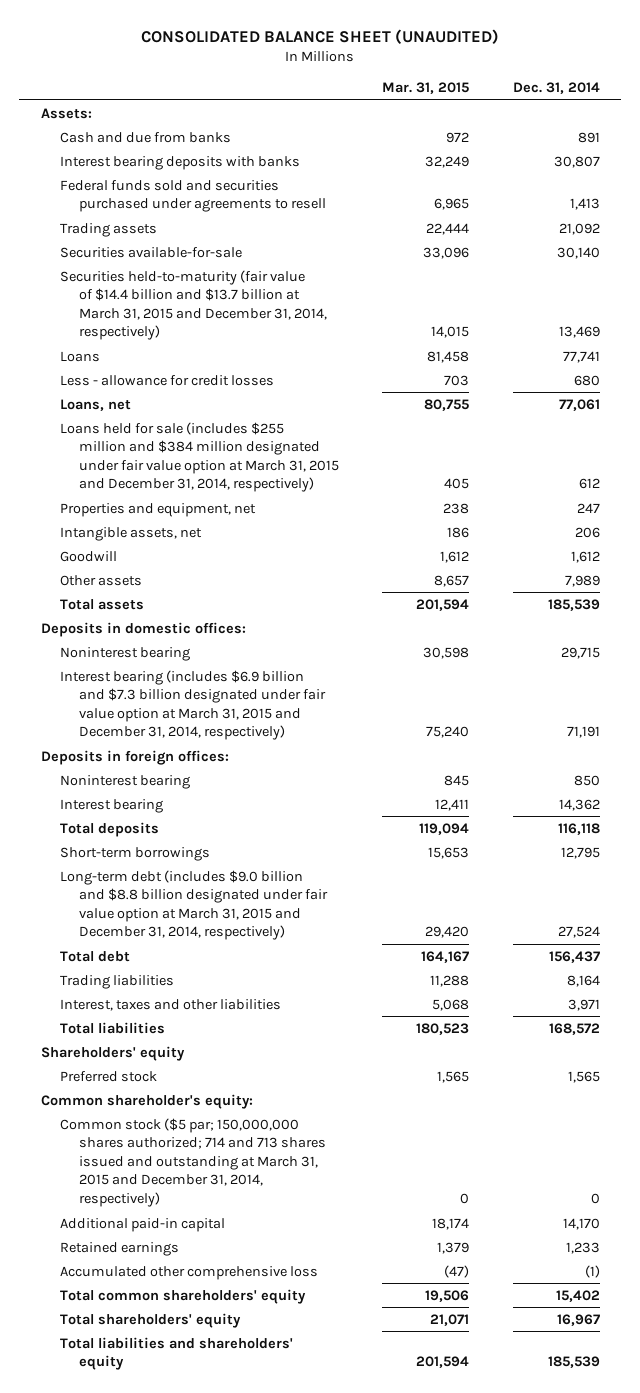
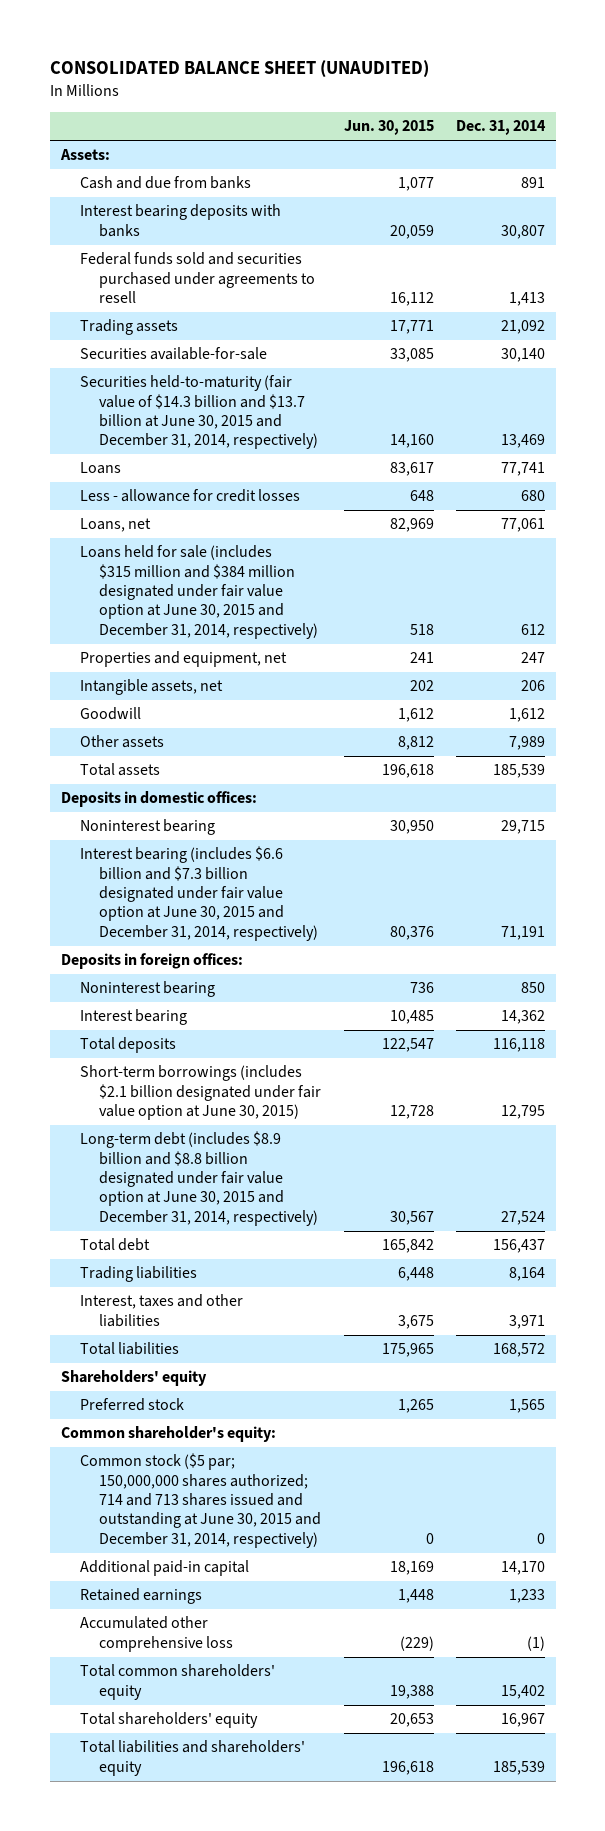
- | Mar. 31, 2015 | Dec. 31, 2014
+ | Jun. 30, 2015 | Dec. 31, 2014
- Securities held-to-maturity (fair value of $14.4 billion and $13.7 billion at March 31, 2015 and December 31, 2014, respectively) | 14,015 | 13,469
+ Securities held-to-maturity (fair value of $14.3 billion and $13.7 billion at June 30, 2015 and December 31, 2014, respectively) | 14,160 | 13,469
- Loans held for sale (includes $255 million and $384 million designated under fair value option at March 31, 2015 and December 31, 2014, respectively) | 405 | 612
+ Loans held for sale (includes $315 million and $384 million designated under fair value option at June 30, 2015 and December 31, 2014, respectively) | 518 | 612
- Interest bearing (includes $6.9 billion and $7.3 billion designated under fair value option at March 31, 2015 and December 31, 2014, respectively) | 75,240 | 71,191
+ Interest bearing (includes $6.6 billion and $7.3 billion designated under fair value option at June 30, 2015 and December 31, 2014, respectively) | 80,376 | 71,191
- Short-term borrowings | 15,653 | 12,795
- Long-term debt (includes $9.0 billion and $8.8 billion designated under fair value option at March 31, 2015 and December 31, 2014, respectively) | 29,420 | 27,524
+ Short-term borrowings (includes $2.1 billion designated under fair value option at June 30, 2015) | 12,728 | 12,795
+ Long-term debt (includes $8.9 billion and $8.8 billion designated under fair value option at June 30, 2015 and December 31, 2014, respectively) | 30,567 | 27,524
- Common stock ($5 par; 150,000,000 shares authorized; 714 and 713 shares issued and outstanding at March 31, 2015 and December 31, 2014, respectively) | 0 | 0
+ Common stock ($5 par; 150,000,000 shares authorized; 714 and 713 shares issued and outstanding at June 30, 2015 and December 31, 2014, respectively) | 0 | 0

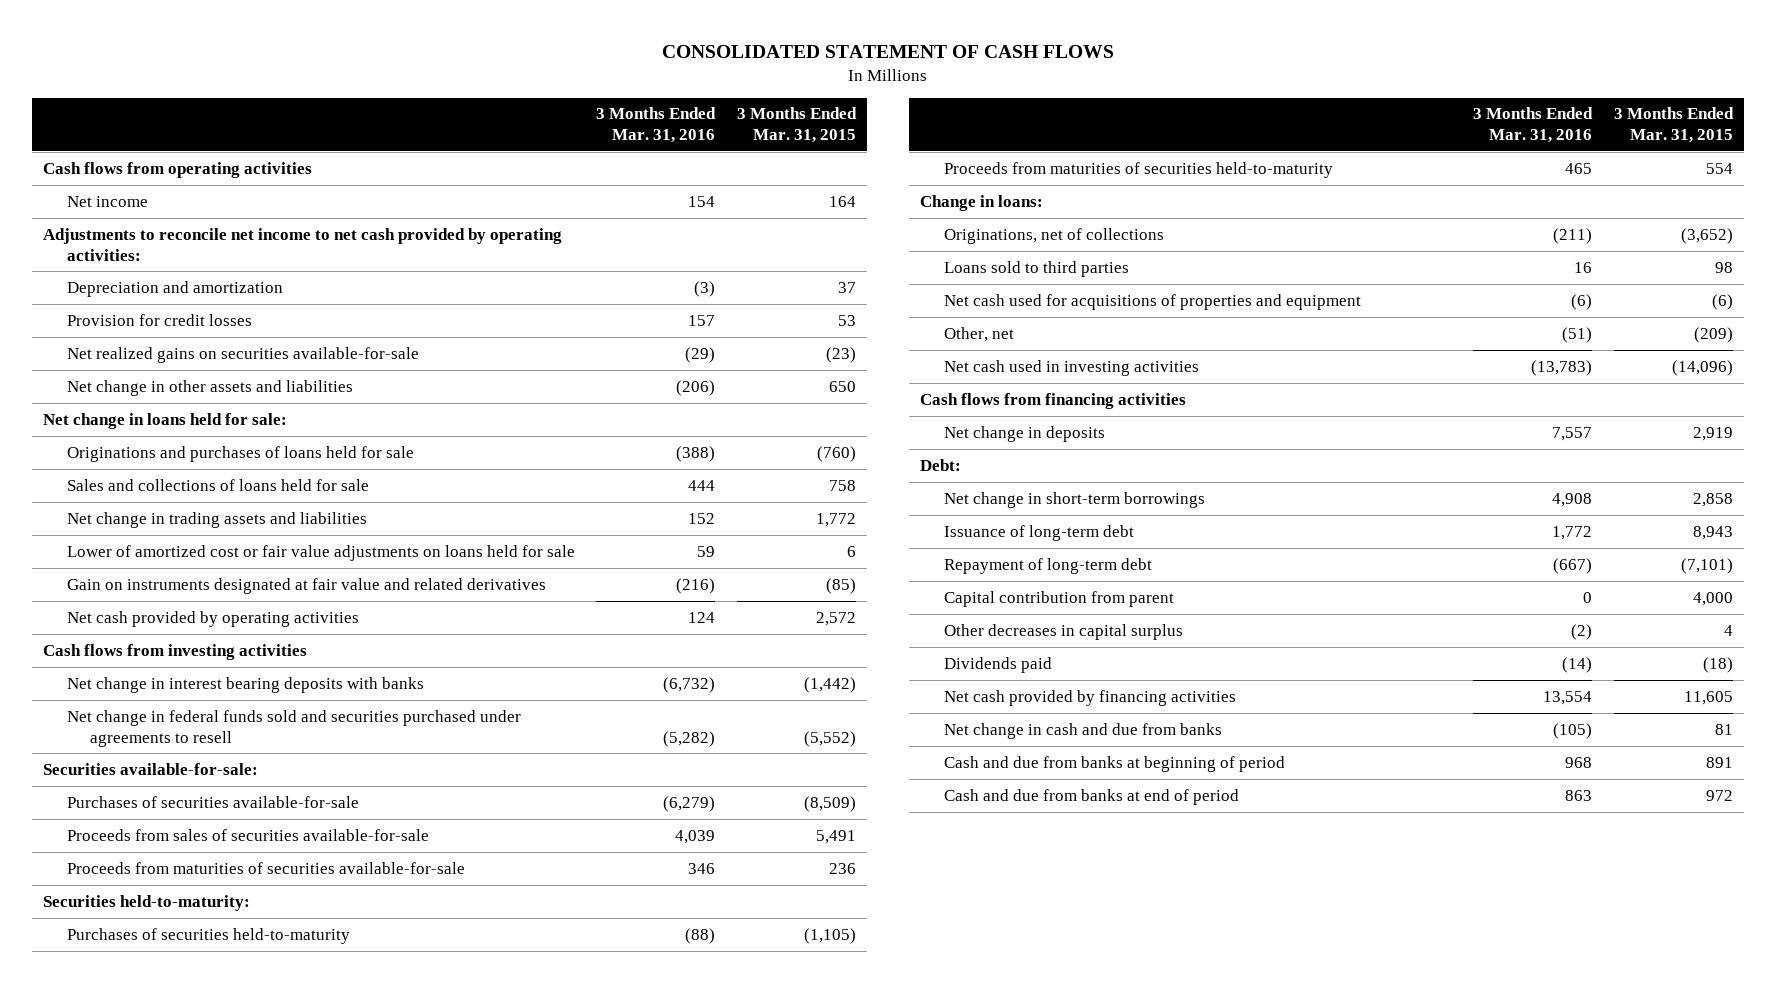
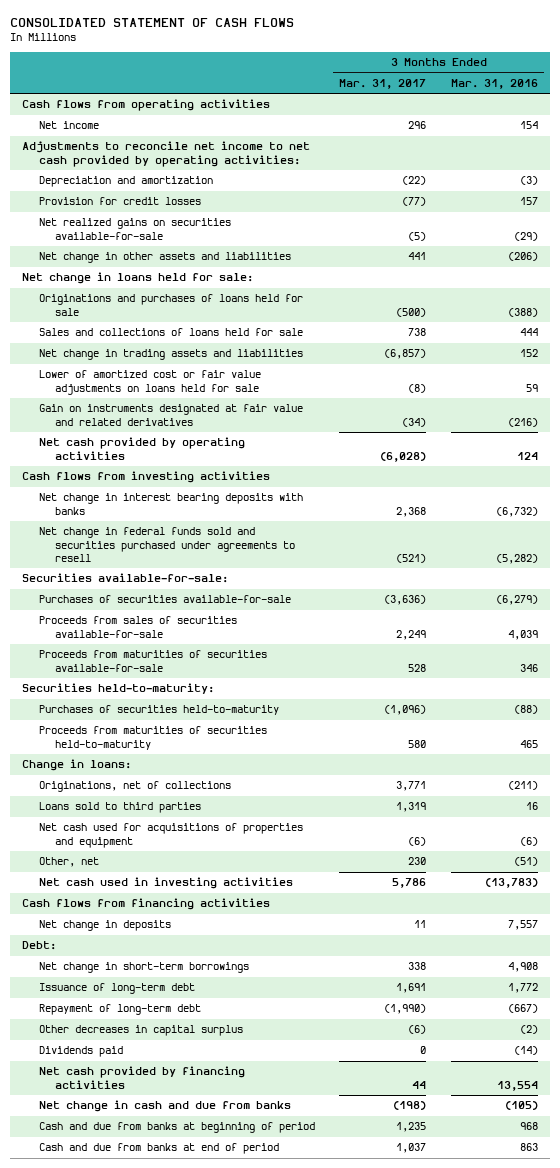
- | 3 Months Ended Mar. 31, 2016 | 3 Months Ended Mar. 31, 2015
+ | 3 Months Ended Mar. 31, 2017 | 3 Months Ended Mar. 31, 2016
- Capital contribution from parent | 0 | 4,000

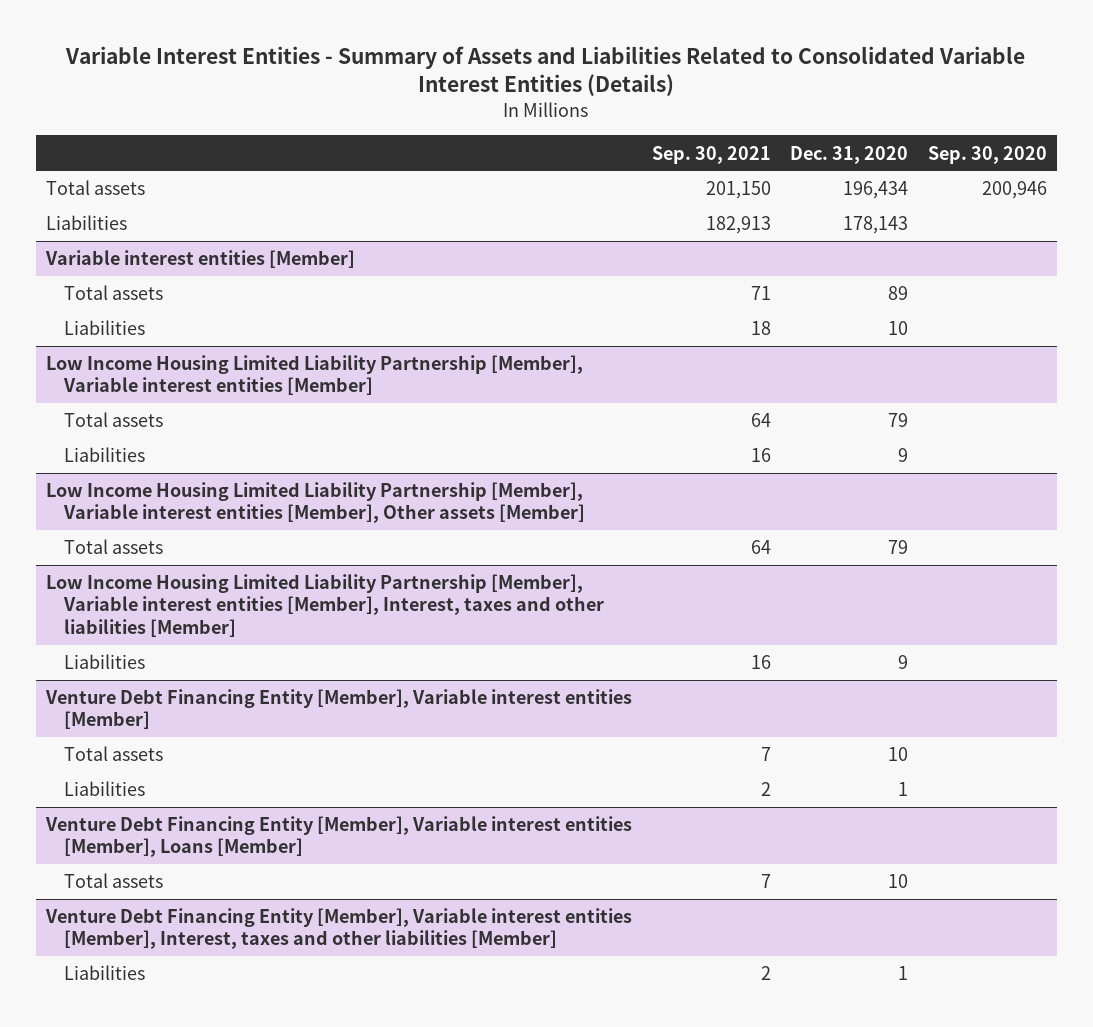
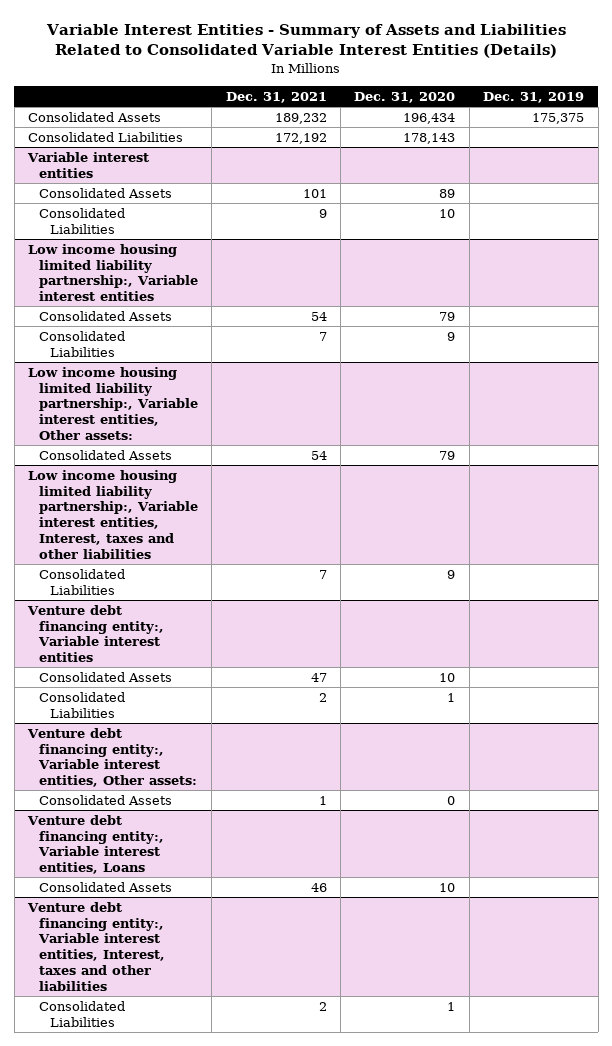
- | Sep. 30, 2021 | Dec. 31, 2020 | Sep. 30, 2020
+ | Dec. 31, 2021 | Dec. 31, 2020 | Dec. 31, 2019
- Total assets | 201,150 | 196,434 | 200,946
- Liabilities | 182,913 | 178,143 |
- Variable interest entities [Member]
- Total assets | 71 | 89 |
- Liabilities | 18 | 10 |
- Low Income Housing Limited Liability Partnership [Member], Variable interest entities [Member]
- Total assets | 64 | 79 |
- Liabilities | 16 | 9 |
- Low Income Housing Limited Liability Partnership [Member], Variable interest entities [Member], Other assets [Member]
- Total assets | 64 | 79 |
- Low Income Housing Limited Liability Partnership [Member], Variable interest entities [Member], Interest, taxes and other liabilities [Member]
- Liabilities | 16 | 9 |
- Venture Debt Financing Entity [Member], Variable interest entities [Member]
- Total assets | 7 | 10 |
- Liabilities | 2 | 1 |
- Venture Debt Financing Entity [Member], Variable interest entities [Member], Loans [Member]
- Total assets | 7 | 10 |
- Venture Debt Financing Entity [Member], Variable interest entities [Member], Interest, taxes and other liabilities [Member]
- Liabilities | 2 | 1 |
+ Consolidated Assets | 189,232 | 196,434 | 175,375
+ Consolidated Liabilities | 172,192 | 178,143 |
+ Variable interest entities
+ Consolidated Assets | 101 | 89 |
+ Consolidated Liabilities | 9 | 10 |
+ Low income housing limited liability partnership:, Variable interest entities
+ Consolidated Assets | 54 | 79 |
+ Consolidated Liabilities | 7 | 9 |
+ Low income housing limited liability partnership:, Variable interest entities, Other assets:
+ Consolidated Assets | 54 | 79 |
+ Low income housing limited liability partnership:, Variable interest entities, Interest, taxes and other liabilities
+ Consolidated Liabilities | 7 | 9 |
+ Venture debt financing entity:, Variable interest entities
+ Consolidated Assets | 47 | 10 |
+ Consolidated Liabilities | 2 | 1 |
+ Venture debt financing entity:, Variable interest entities, Other assets:
+ Consolidated Assets | 1 | 0 |
+ Venture debt financing entity:, Variable interest entities, Loans
+ Consolidated Assets | 46 | 10 |
+ Venture debt financing entity:, Variable interest entities, Interest, taxes and other liabilities
+ Consolidated Liabilities | 2 | 1 |

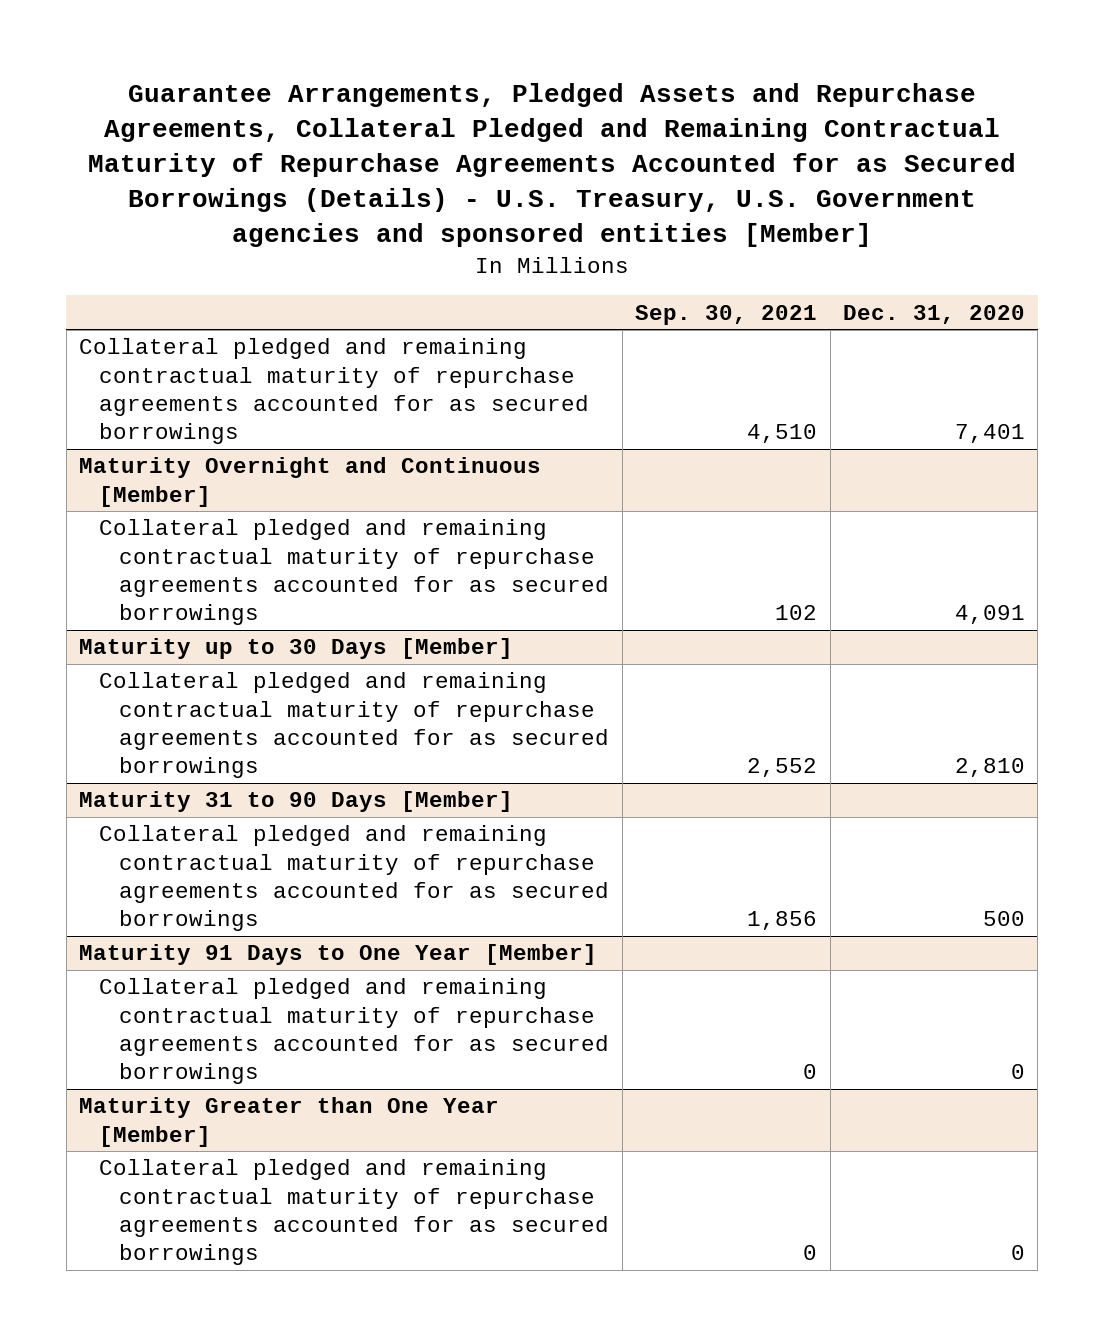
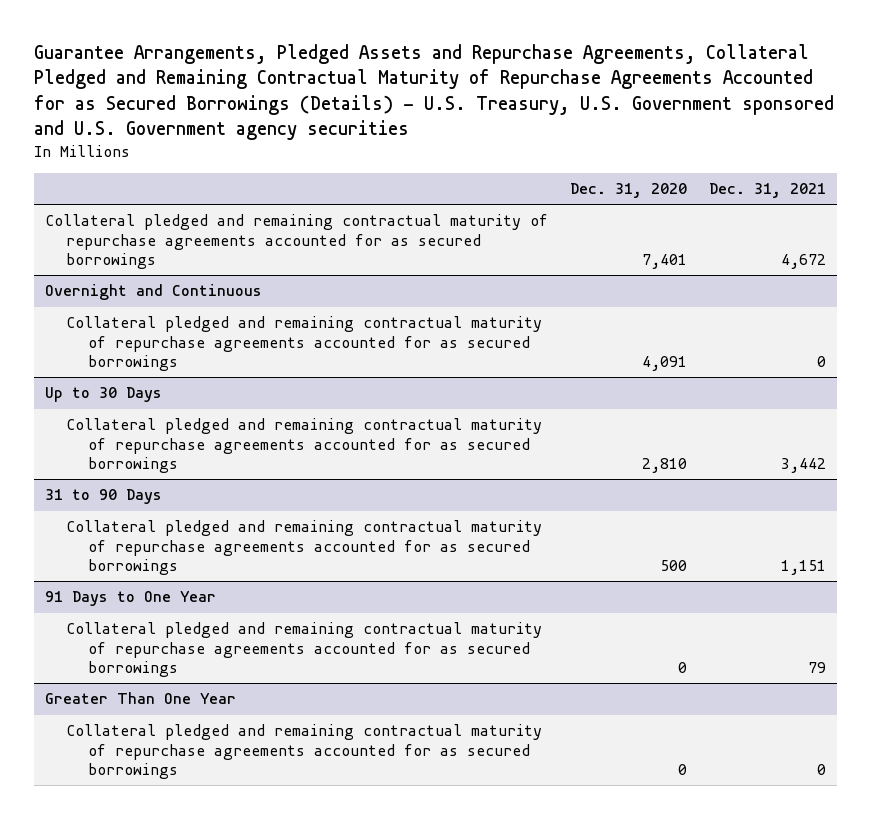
- Guarantee Arrangements, Pledged Assets and Repurchase Agreements, Collateral Pledged and Remaining Contractual Maturity of Repurchase Agreements Accounted for as Secured Borrowings (Details) - U.S. Treasury, U.S. Government agencies and sponsored entities [Member]
+ Guarantee Arrangements, Pledged Assets and Repurchase Agreements, Collateral Pledged and Remaining Contractual Maturity of Repurchase Agreements Accounted for as Secured Borrowings (Details) - U.S. Treasury, U.S. Government sponsored and U.S. Government agency securities
- | Sep. 30, 2021 | Dec. 31, 2020
+ | Dec. 31, 2020 | Dec. 31, 2021
- Maturity Overnight and Continuous [Member]
+ Overnight and Continuous
- Maturity up to 30 Days [Member]
+ Up to 30 Days
- Maturity 31 to 90 Days [Member]
+ 31 to 90 Days
- Maturity 91 Days to One Year [Member]
+ 91 Days to One Year
- Maturity Greater than One Year [Member]
+ Greater Than One Year

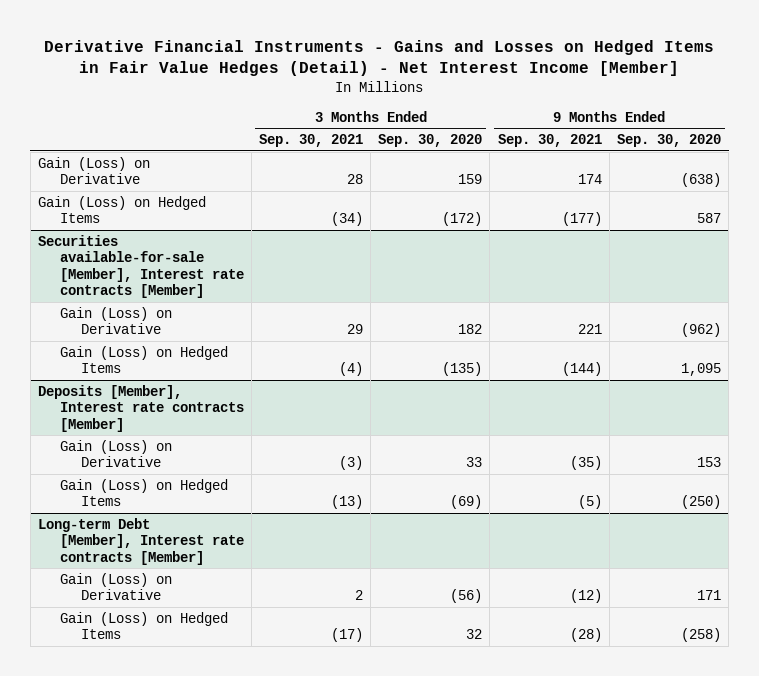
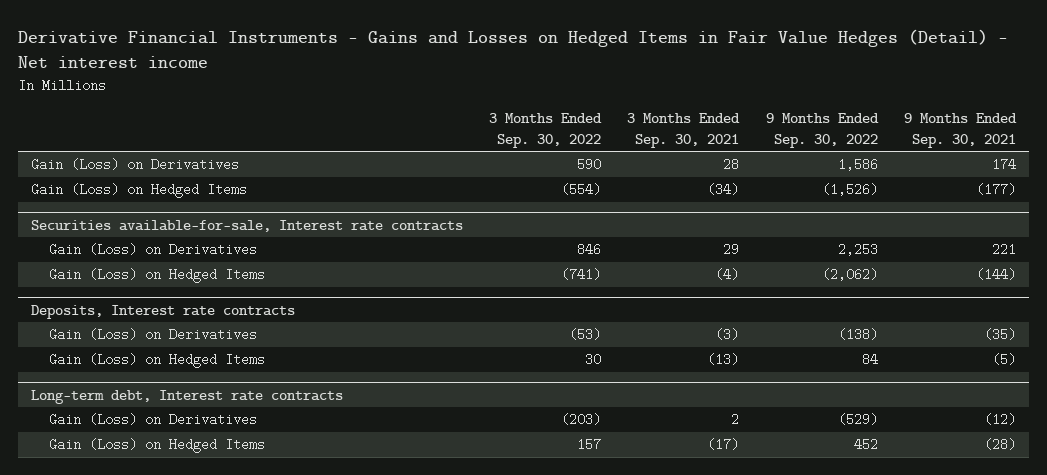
- Derivative Financial Instruments - Gains and Losses on Hedged Items in Fair Value Hedges (Detail) - Net Interest Income [Member]
+ Derivative Financial Instruments - Gains and Losses on Hedged Items in Fair Value Hedges (Detail) - Net interest income
- | 3 Months Ended Sep. 30, 2021 | 3 Months Ended Sep. 30, 2020 | 9 Months Ended Sep. 30, 2021 | 9 Months Ended Sep. 30, 2020
+ | 3 Months Ended Sep. 30, 2022 | 3 Months Ended Sep. 30, 2021 | 9 Months Ended Sep. 30, 2022 | 9 Months Ended Sep. 30, 2021
- Gain (Loss) on Derivative | 28 | 159 | 174 | (638)
+ Gain (Loss) on Derivatives | 590 | 28 | 1,586 | 174
- Securities available-for-sale [Member], Interest rate contracts [Member]
- Gain (Loss) on Derivative | 29 | 182 | 221 | (962)
+ Securities available-for-sale, Interest rate contracts
+ Gain (Loss) on Derivatives | 846 | 29 | 2,253 | 221
- Deposits [Member], Interest rate contracts [Member]
- Gain (Loss) on Derivative | (3) | 33 | (35) | 153
+ Deposits, Interest rate contracts
+ Gain (Loss) on Derivatives | (53) | (3) | (138) | (35)
- Long-term Debt [Member], Interest rate contracts [Member]
- Gain (Loss) on Derivative | 2 | (56) | (12) | 171
+ Long-term debt, Interest rate contracts
+ Gain (Loss) on Derivatives | (203) | 2 | (529) | (12)

